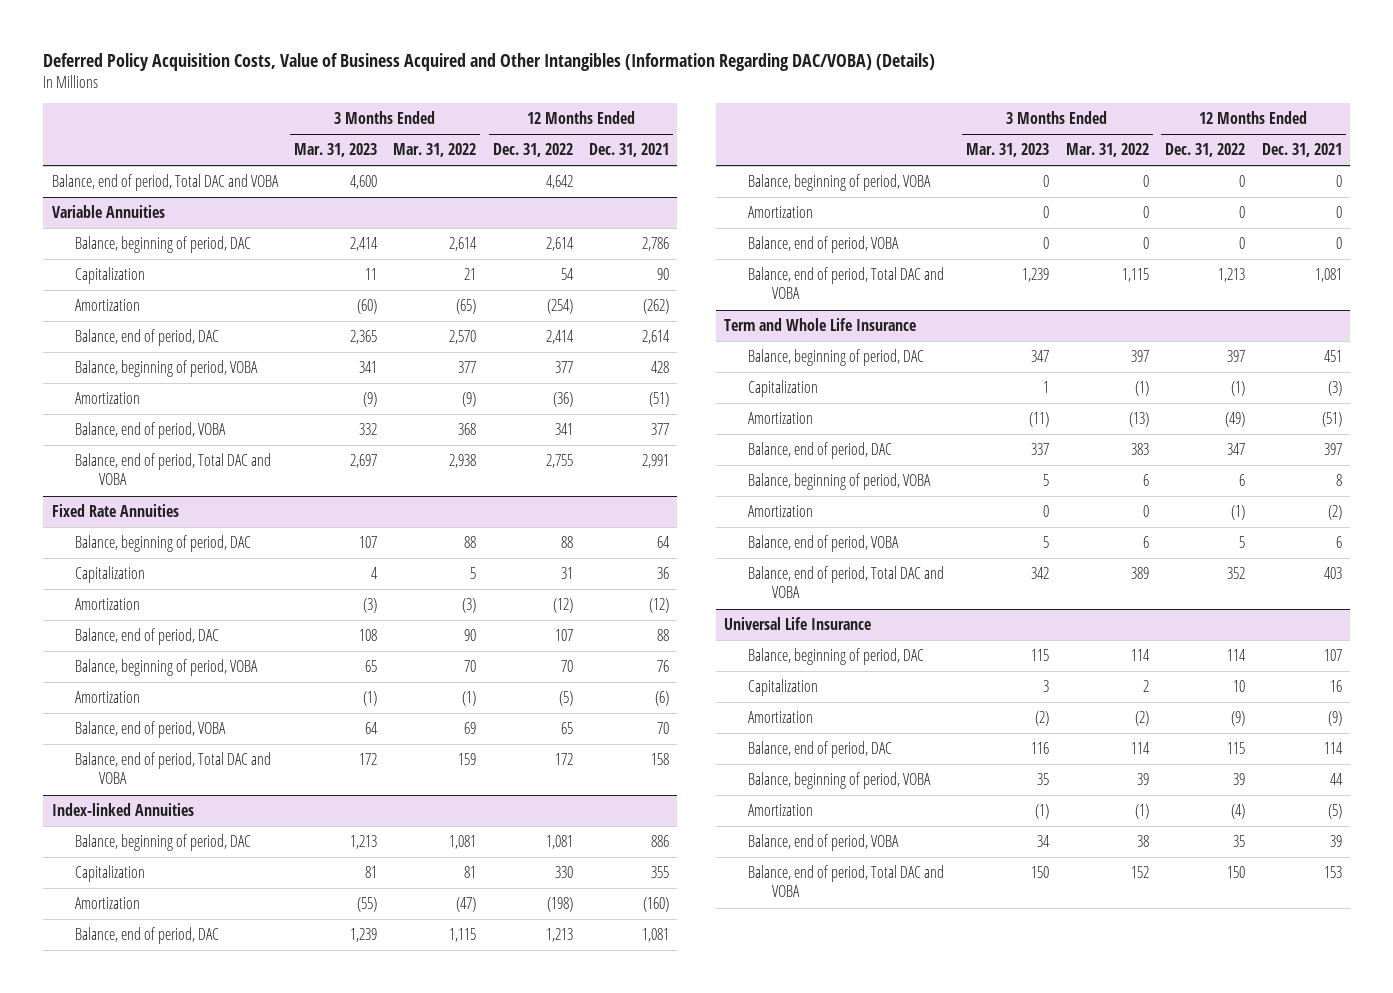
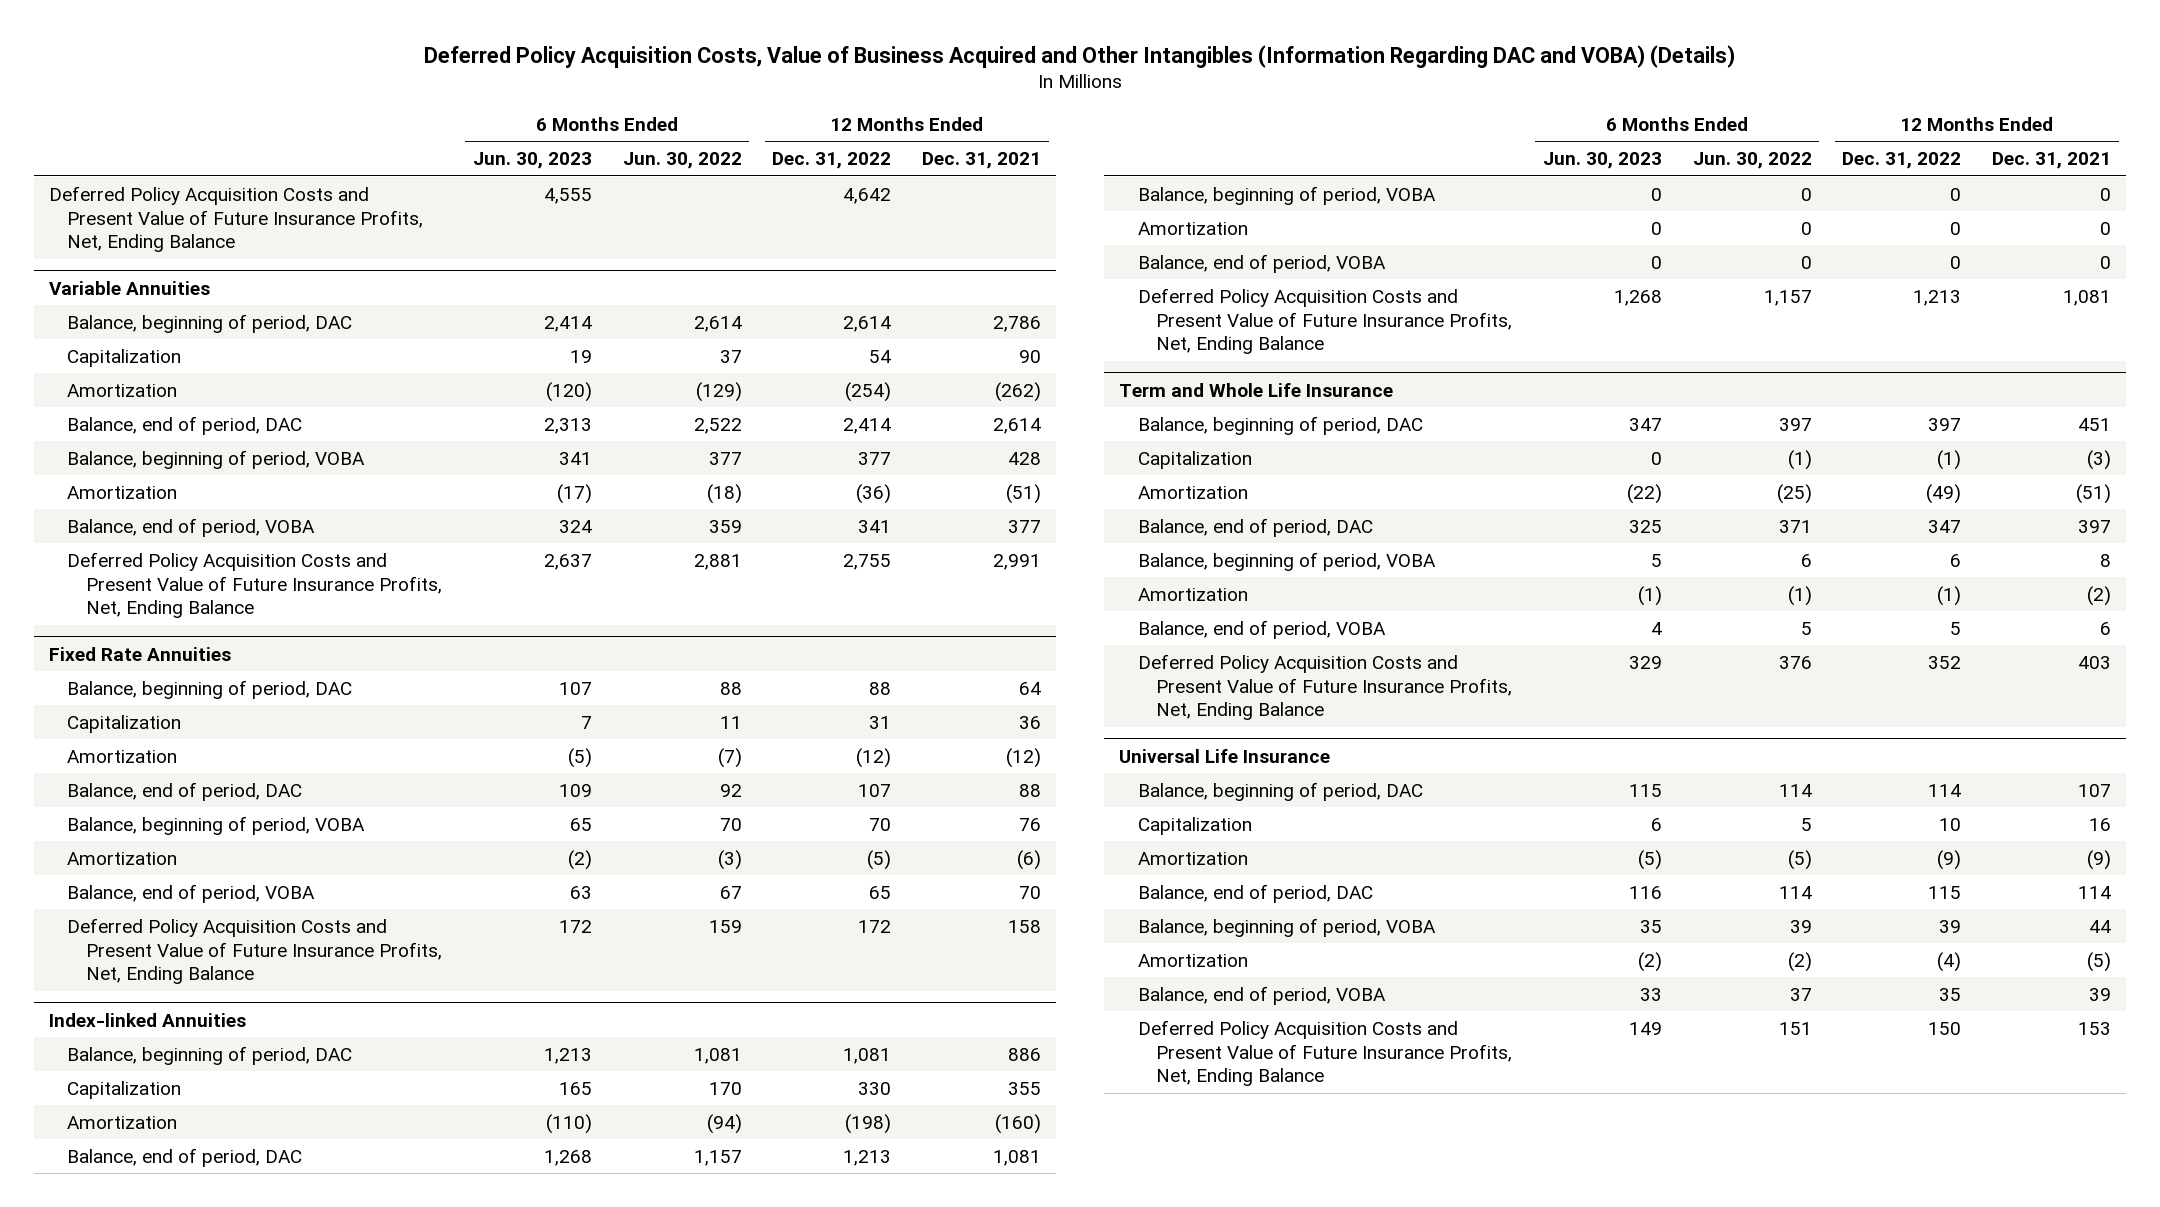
- Deferred Policy Acquisition Costs, Value of Business Acquired and Other Intangibles (Information Regarding DAC/VOBA) (Details)
+ Deferred Policy Acquisition Costs, Value of Business Acquired and Other Intangibles (Information Regarding DAC and VOBA) (Details)
- | 3 Months Ended Mar. 31, 2023 | 3 Months Ended Mar. 31, 2022 | 12 Months Ended Dec. 31, 2022 | 12 Months Ended Dec. 31, 2021
+ | 6 Months Ended Jun. 30, 2023 | 6 Months Ended Jun. 30, 2022 | 12 Months Ended Dec. 31, 2022 | 12 Months Ended Dec. 31, 2021
- Balance, end of period, Total DAC and VOBA | 4,600 | | 4,642 |
+ Deferred Policy Acquisition Costs and Present Value of Future Insurance Profits, Net, Ending Balance | 4,555 | | 4,642 |
@ Variable Annuities
- Balance, end of period, Total DAC and VOBA | 2,697 | 2,938 | 2,755 | 2,991
+ Deferred Policy Acquisition Costs and Present Value of Future Insurance Profits, Net, Ending Balance | 2,637 | 2,881 | 2,755 | 2,991
@ Fixed Rate Annuities
- Balance, end of period, Total DAC and VOBA | 172 | 159 | 172 | 158
+ Deferred Policy Acquisition Costs and Present Value of Future Insurance Profits, Net, Ending Balance | 172 | 159 | 172 | 158
@ Index-linked Annuities
- Balance, end of period, Total DAC and VOBA | 1,239 | 1,115 | 1,213 | 1,081
+ Deferred Policy Acquisition Costs and Present Value of Future Insurance Profits, Net, Ending Balance | 1,268 | 1,157 | 1,213 | 1,081
@ Term and Whole Life Insurance
- Balance, end of period, Total DAC and VOBA | 342 | 389 | 352 | 403
+ Deferred Policy Acquisition Costs and Present Value of Future Insurance Profits, Net, Ending Balance | 329 | 376 | 352 | 403
@ Universal Life Insurance
- Balance, end of period, Total DAC and VOBA | 150 | 152 | 150 | 153
+ Deferred Policy Acquisition Costs and Present Value of Future Insurance Profits, Net, Ending Balance | 149 | 151 | 150 | 153

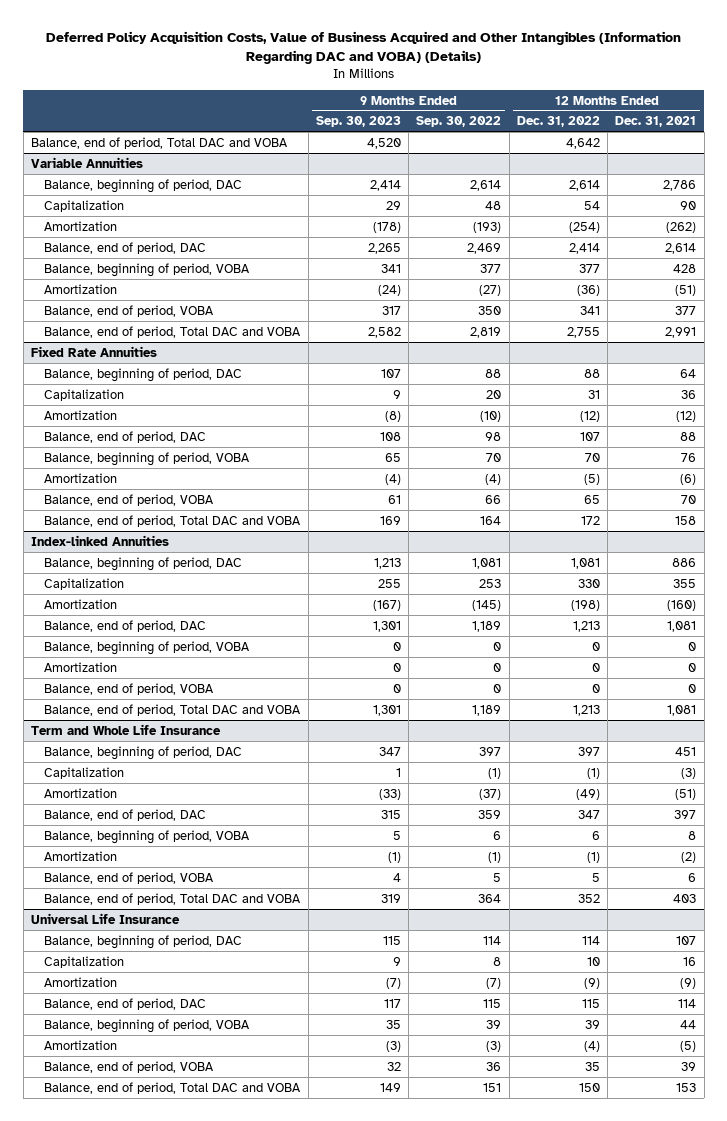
- | 6 Months Ended Jun. 30, 2023 | 6 Months Ended Jun. 30, 2022 | 12 Months Ended Dec. 31, 2022 | 12 Months Ended Dec. 31, 2021
+ | 9 Months Ended Sep. 30, 2023 | 9 Months Ended Sep. 30, 2022 | 12 Months Ended Dec. 31, 2022 | 12 Months Ended Dec. 31, 2021
- Deferred Policy Acquisition Costs and Present Value of Future Insurance Profits, Net, Ending Balance | 4,555 | | 4,642 |
+ Balance, end of period, Total DAC and VOBA | 4,520 | | 4,642 |
@ Variable Annuities
- Deferred Policy Acquisition Costs and Present Value of Future Insurance Profits, Net, Ending Balance | 2,637 | 2,881 | 2,755 | 2,991
+ Balance, end of period, Total DAC and VOBA | 2,582 | 2,819 | 2,755 | 2,991
@ Fixed Rate Annuities
- Deferred Policy Acquisition Costs and Present Value of Future Insurance Profits, Net, Ending Balance | 172 | 159 | 172 | 158
+ Balance, end of period, Total DAC and VOBA | 169 | 164 | 172 | 158
@ Index-linked Annuities
- Deferred Policy Acquisition Costs and Present Value of Future Insurance Profits, Net, Ending Balance | 1,268 | 1,157 | 1,213 | 1,081
+ Balance, end of period, Total DAC and VOBA | 1,301 | 1,189 | 1,213 | 1,081
@ Term and Whole Life Insurance
- Deferred Policy Acquisition Costs and Present Value of Future Insurance Profits, Net, Ending Balance | 329 | 376 | 352 | 403
+ Balance, end of period, Total DAC and VOBA | 319 | 364 | 352 | 403
@ Universal Life Insurance
- Deferred Policy Acquisition Costs and Present Value of Future Insurance Profits, Net, Ending Balance | 149 | 151 | 150 | 153
+ Balance, end of period, Total DAC and VOBA | 149 | 151 | 150 | 153

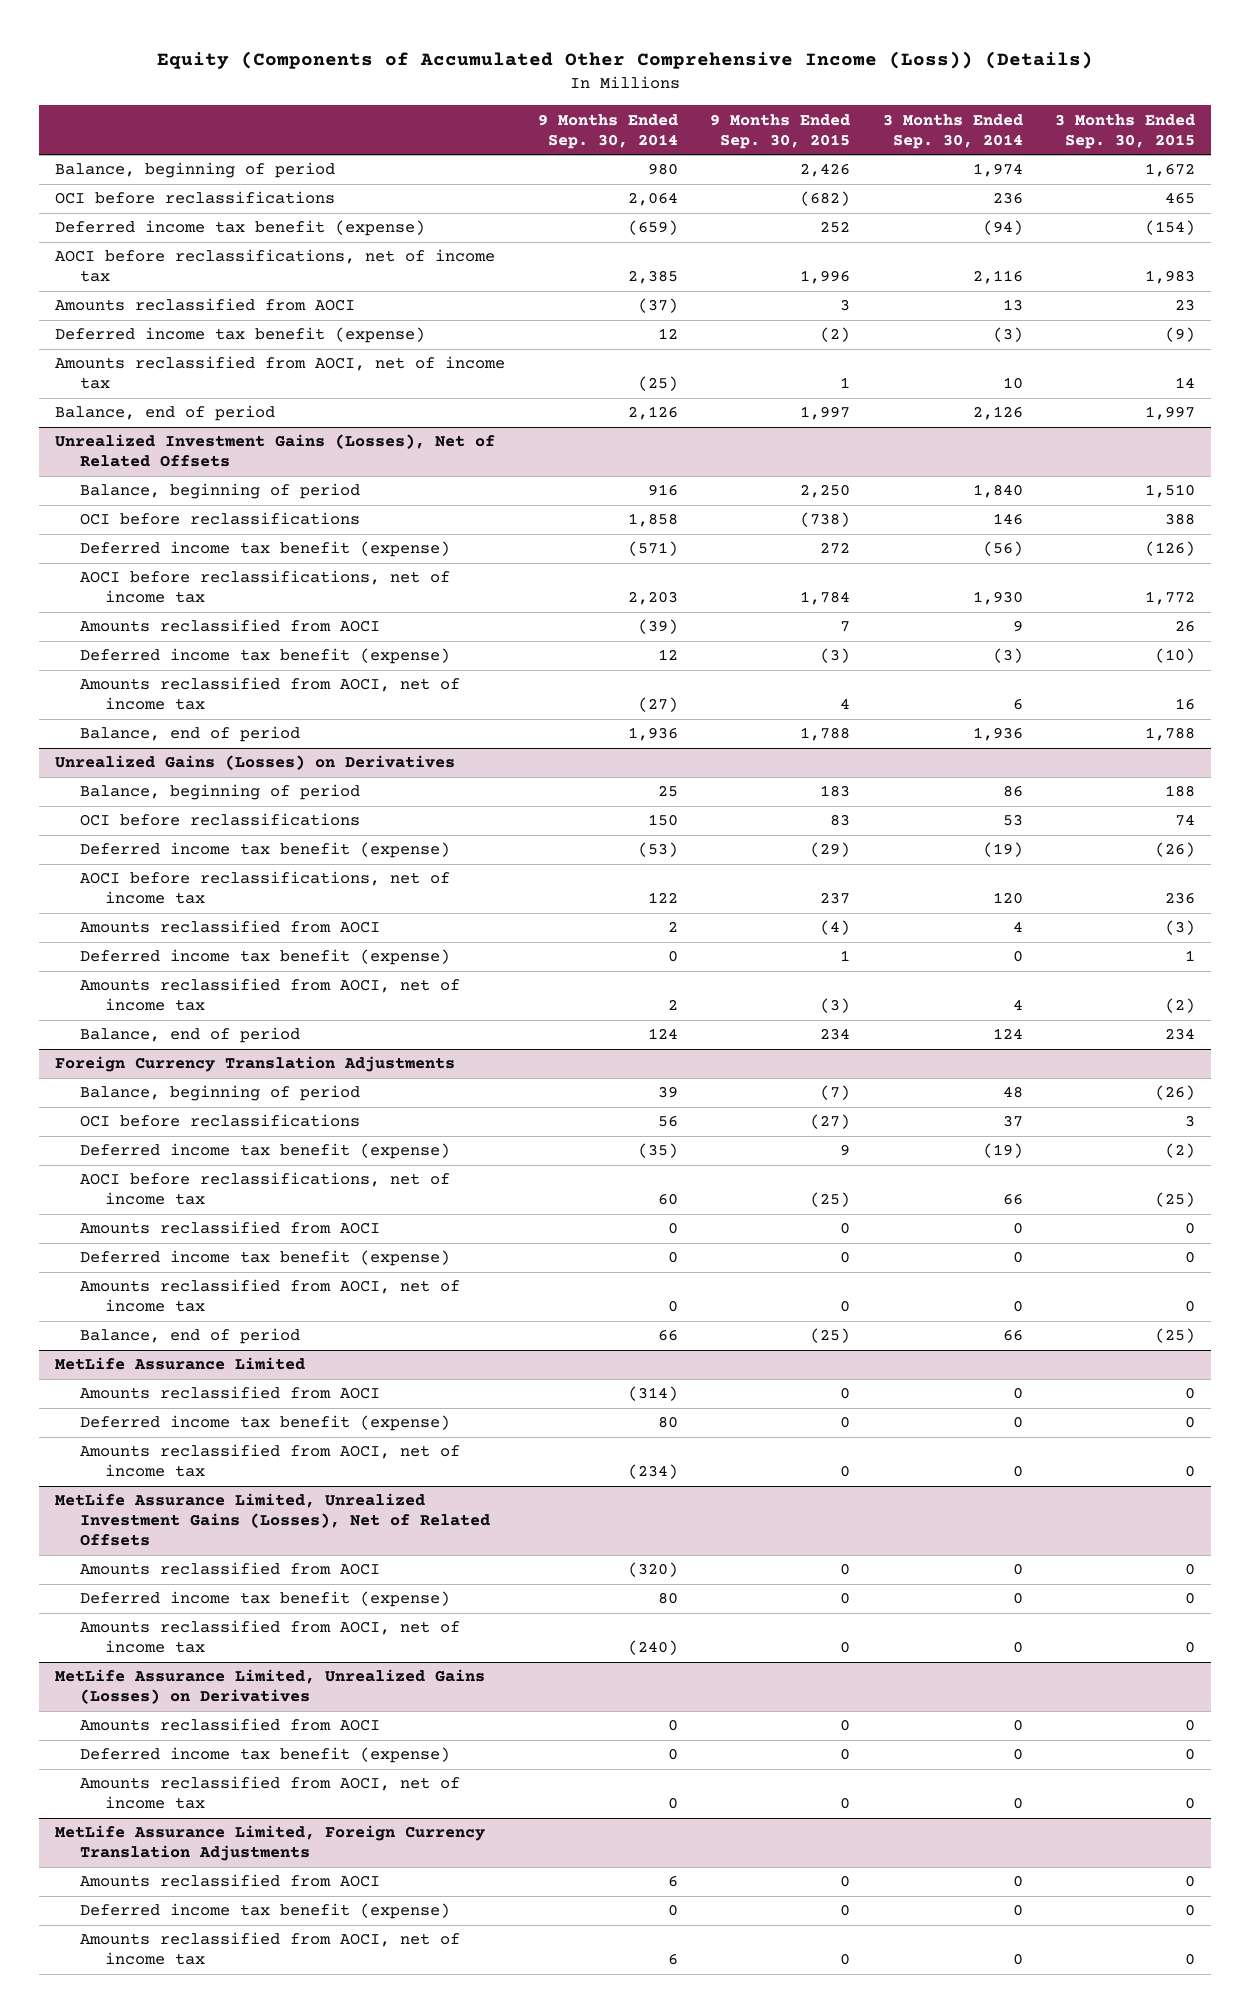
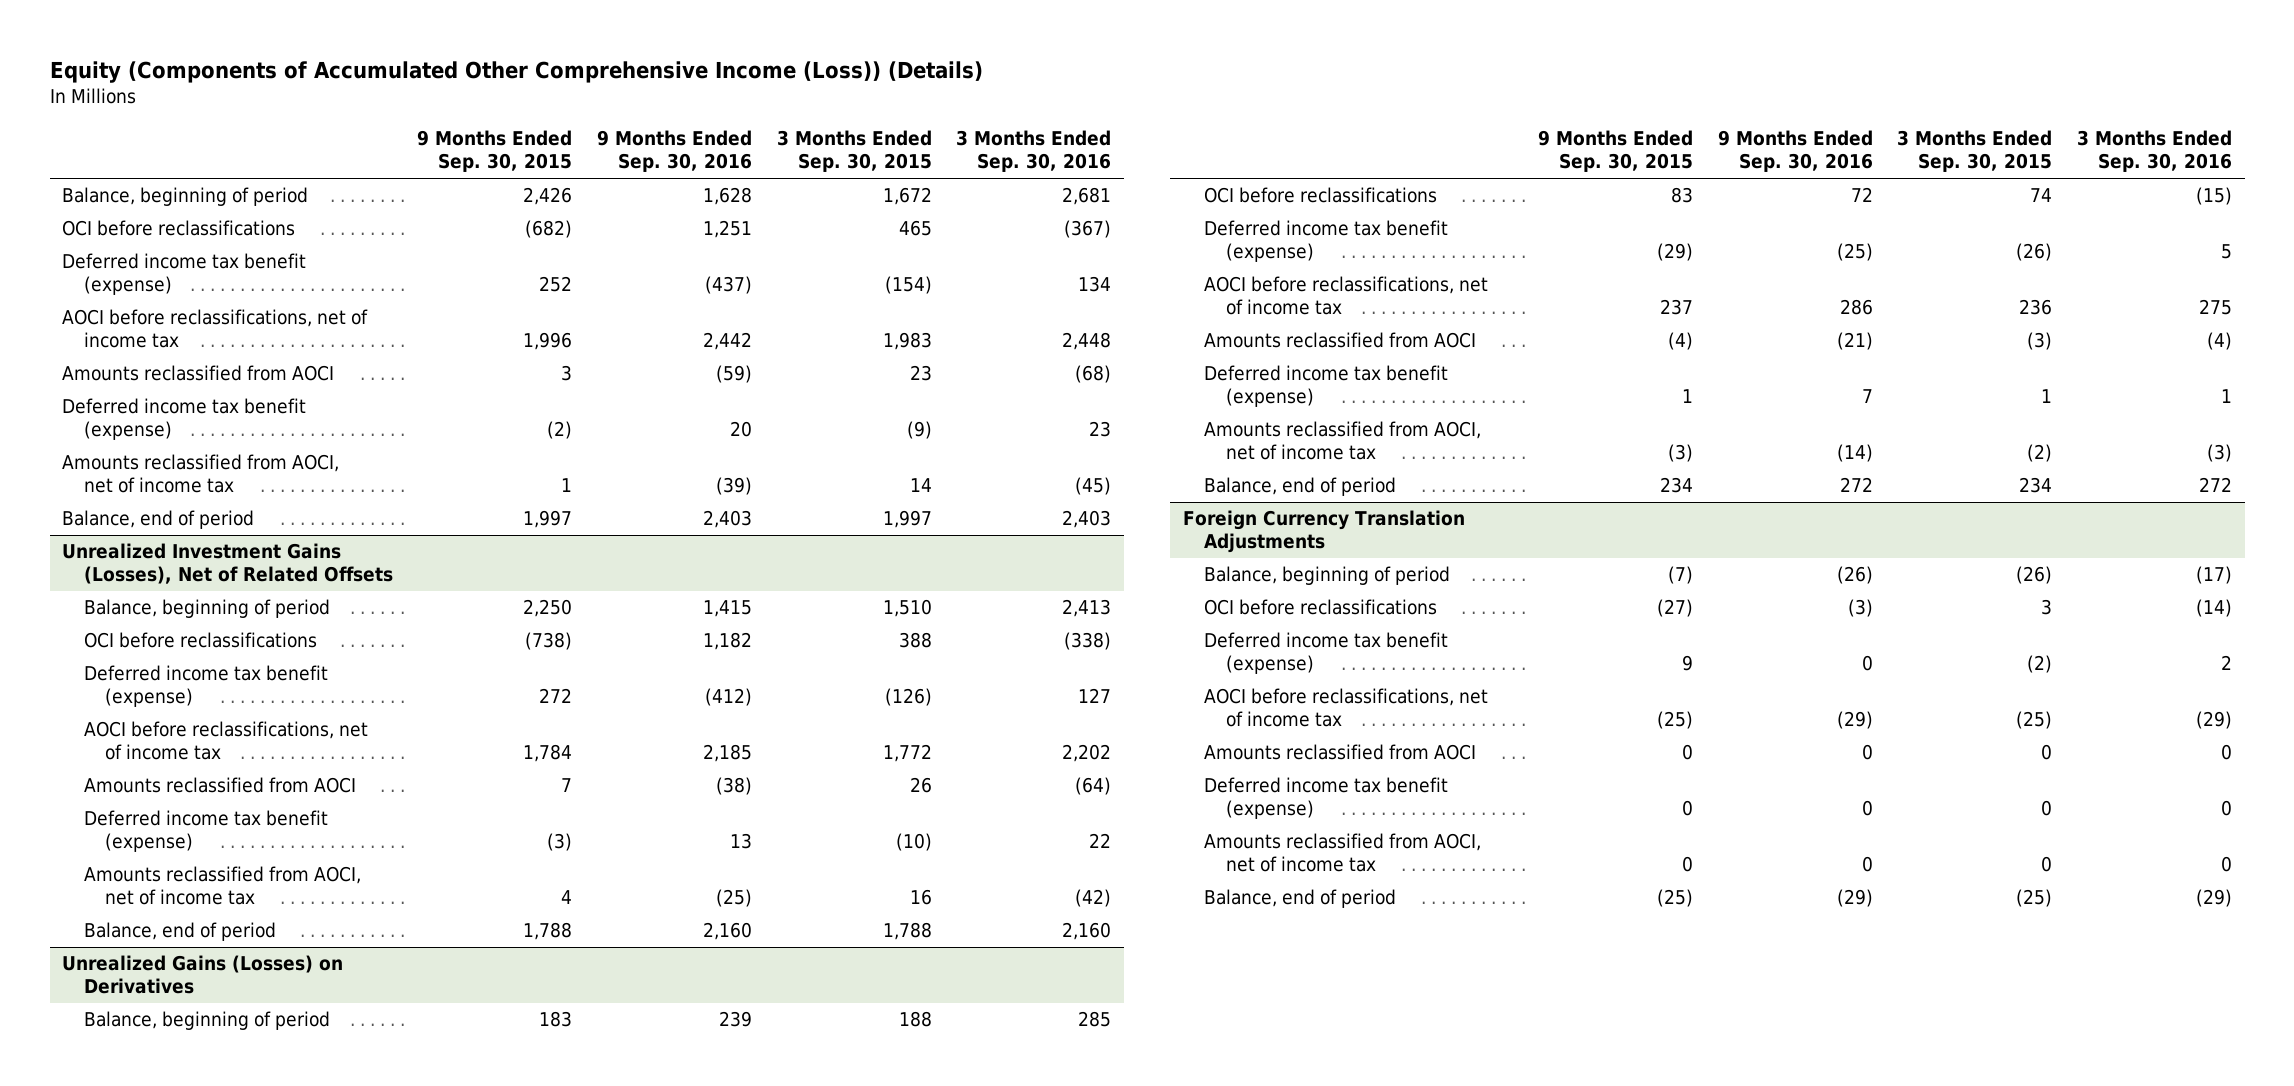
- | 9 Months Ended Sep. 30, 2014 | 9 Months Ended Sep. 30, 2015 | 3 Months Ended Sep. 30, 2014 | 3 Months Ended Sep. 30, 2015
+ | 9 Months Ended Sep. 30, 2015 | 9 Months Ended Sep. 30, 2016 | 3 Months Ended Sep. 30, 2015 | 3 Months Ended Sep. 30, 2016
- MetLife Assurance Limited
- Amounts reclassified from AOCI | (314) | 0 | 0 | 0
- Deferred income tax benefit (expense) | 80 | 0 | 0 | 0
- Amounts reclassified from AOCI, net of income tax | (234) | 0 | 0 | 0
- MetLife Assurance Limited, Unrealized Investment Gains (Losses), Net of Related Offsets
- Amounts reclassified from AOCI | (320) | 0 | 0 | 0
- Deferred income tax benefit (expense) | 80 | 0 | 0 | 0
- Amounts reclassified from AOCI, net of income tax | (240) | 0 | 0 | 0
- MetLife Assurance Limited, Unrealized Gains (Losses) on Derivatives
- Amounts reclassified from AOCI | 0 | 0 | 0 | 0
- Deferred income tax benefit (expense) | 0 | 0 | 0 | 0
- Amounts reclassified from AOCI, net of income tax | 0 | 0 | 0 | 0
- MetLife Assurance Limited, Foreign Currency Translation Adjustments
- Amounts reclassified from AOCI | 6 | 0 | 0 | 0
- Deferred income tax benefit (expense) | 0 | 0 | 0 | 0
- Amounts reclassified from AOCI, net of income tax | 6 | 0 | 0 | 0

